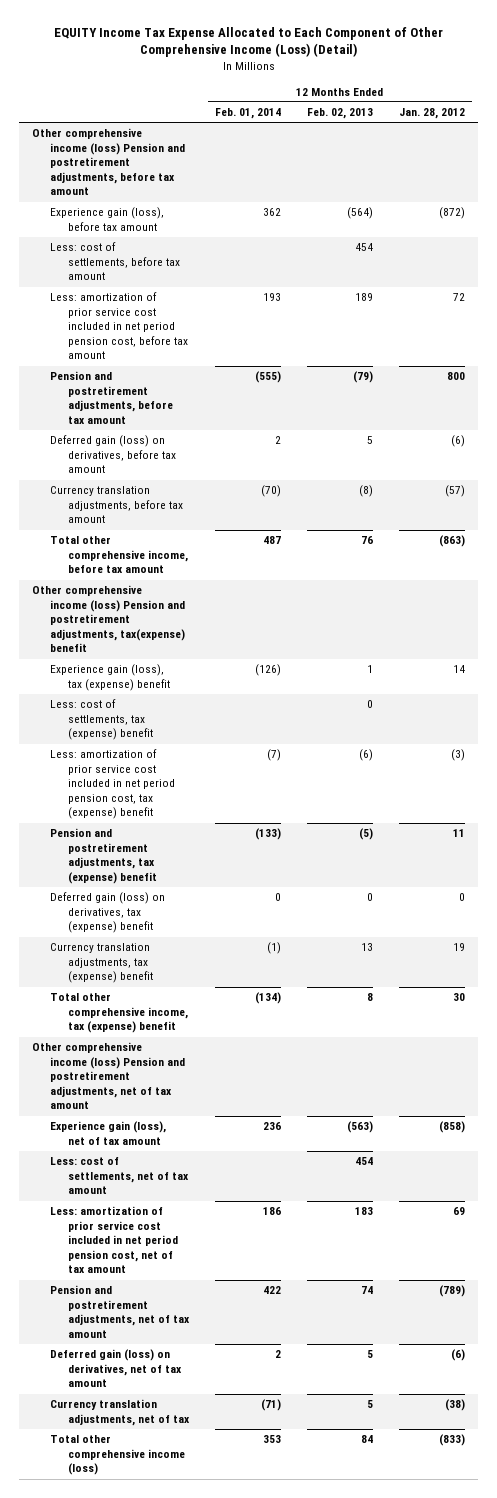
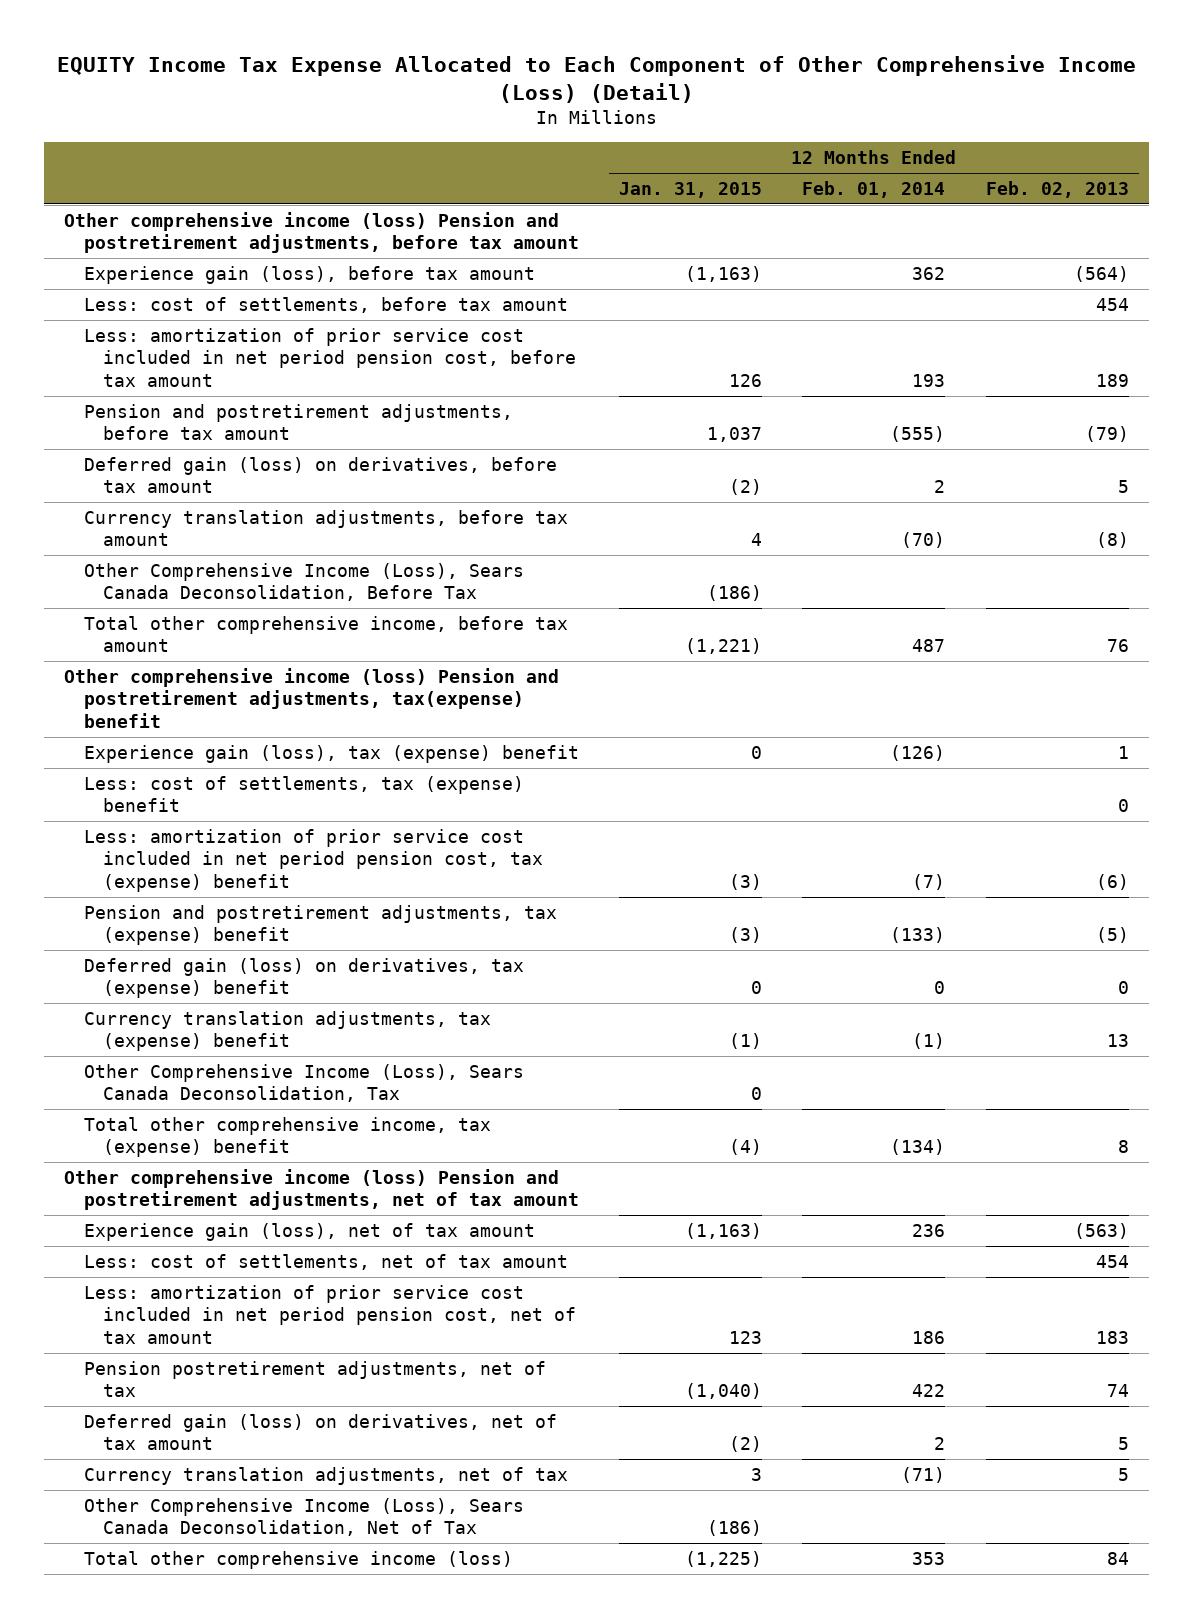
- | 12 Months Ended Feb. 01, 2014 | 12 Months Ended Feb. 02, 2013 | 12 Months Ended Jan. 28, 2012
+ | 12 Months Ended Jan. 31, 2015 | 12 Months Ended Feb. 01, 2014 | 12 Months Ended Feb. 02, 2013
+ Other Comprehensive Income (Loss), Sears Canada Deconsolidation, Before Tax | (186) | |
+ Other Comprehensive Income (Loss), Sears Canada Deconsolidation, Tax | 0 | |
- Pension and postretirement adjustments, net of tax amount | 422 | 74 | (789)
+ Pension postretirement adjustments, net of tax | (1,040) | 422 | 74
+ Other Comprehensive Income (Loss), Sears Canada Deconsolidation, Net of Tax | (186) | |

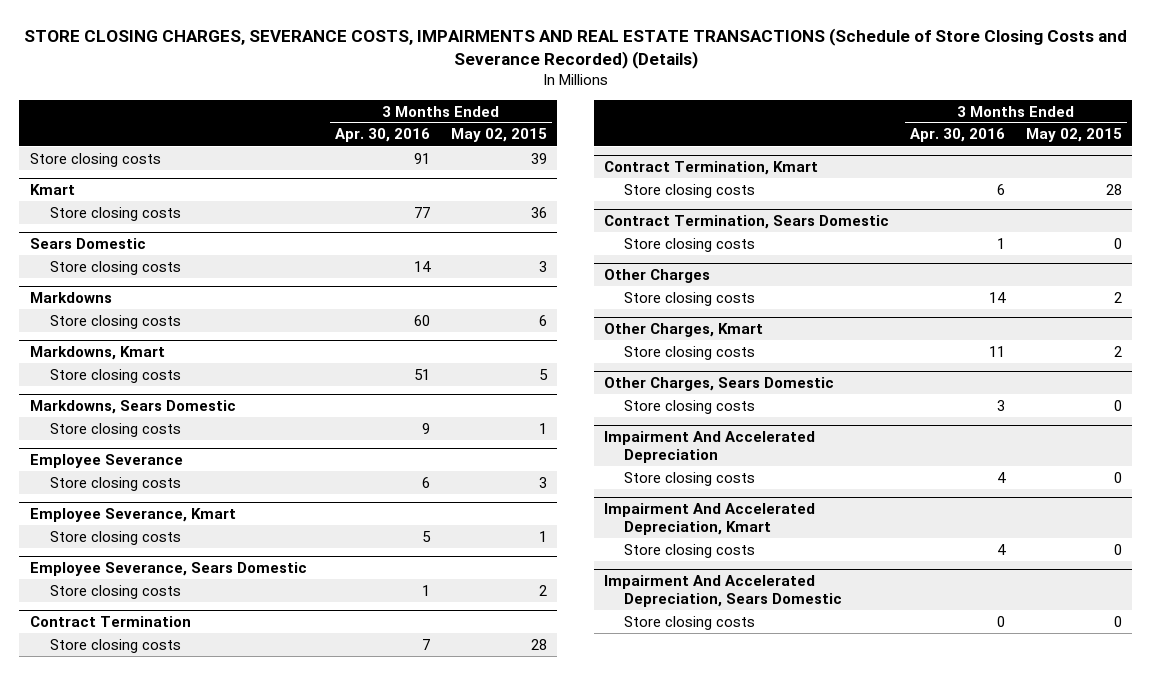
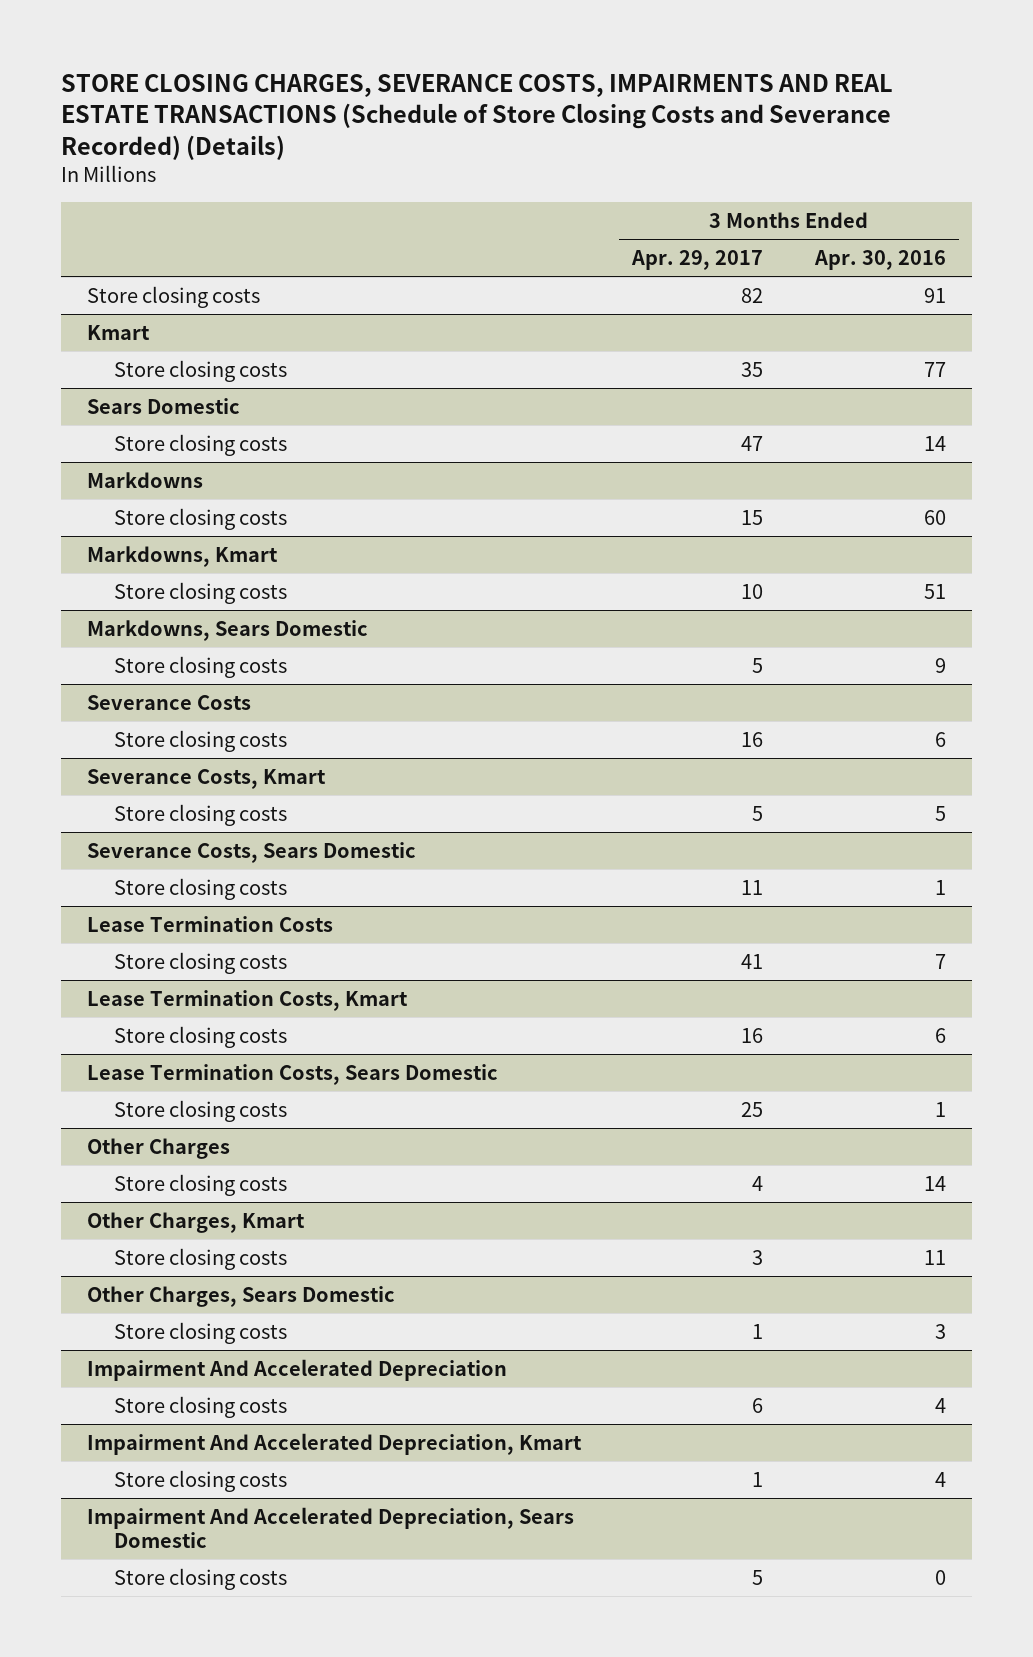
- | 3 Months Ended Apr. 30, 2016 | 3 Months Ended May 02, 2015
+ | 3 Months Ended Apr. 29, 2017 | 3 Months Ended Apr. 30, 2016
- Employee Severance
+ Severance Costs
- Employee Severance, Kmart
+ Severance Costs, Kmart
- Employee Severance, Sears Domestic
+ Severance Costs, Sears Domestic
- Contract Termination
+ Lease Termination Costs
- Contract Termination, Kmart
+ Lease Termination Costs, Kmart
- Contract Termination, Sears Domestic
+ Lease Termination Costs, Sears Domestic

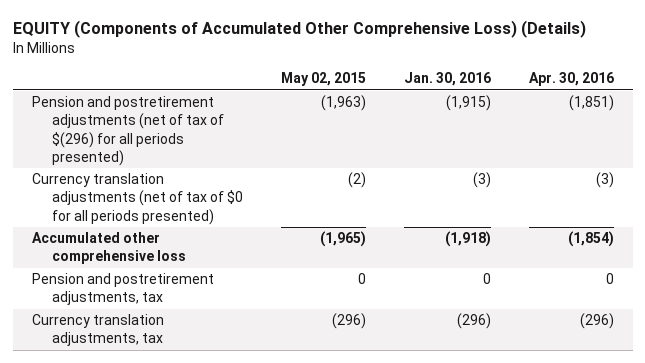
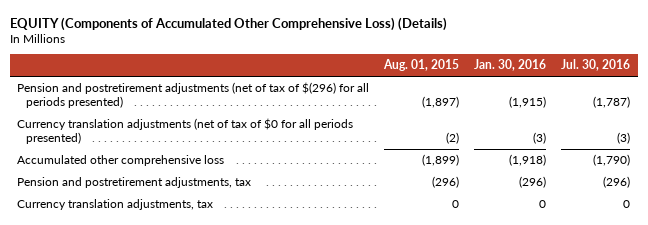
- | May 02, 2015 | Jan. 30, 2016 | Apr. 30, 2016
+ | Aug. 01, 2015 | Jan. 30, 2016 | Jul. 30, 2016
- Pension and postretirement adjustments, tax | 0 | 0 | 0
- Currency translation adjustments, tax | (296) | (296) | (296)
+ Pension and postretirement adjustments, tax | (296) | (296) | (296)
+ Currency translation adjustments, tax | 0 | 0 | 0

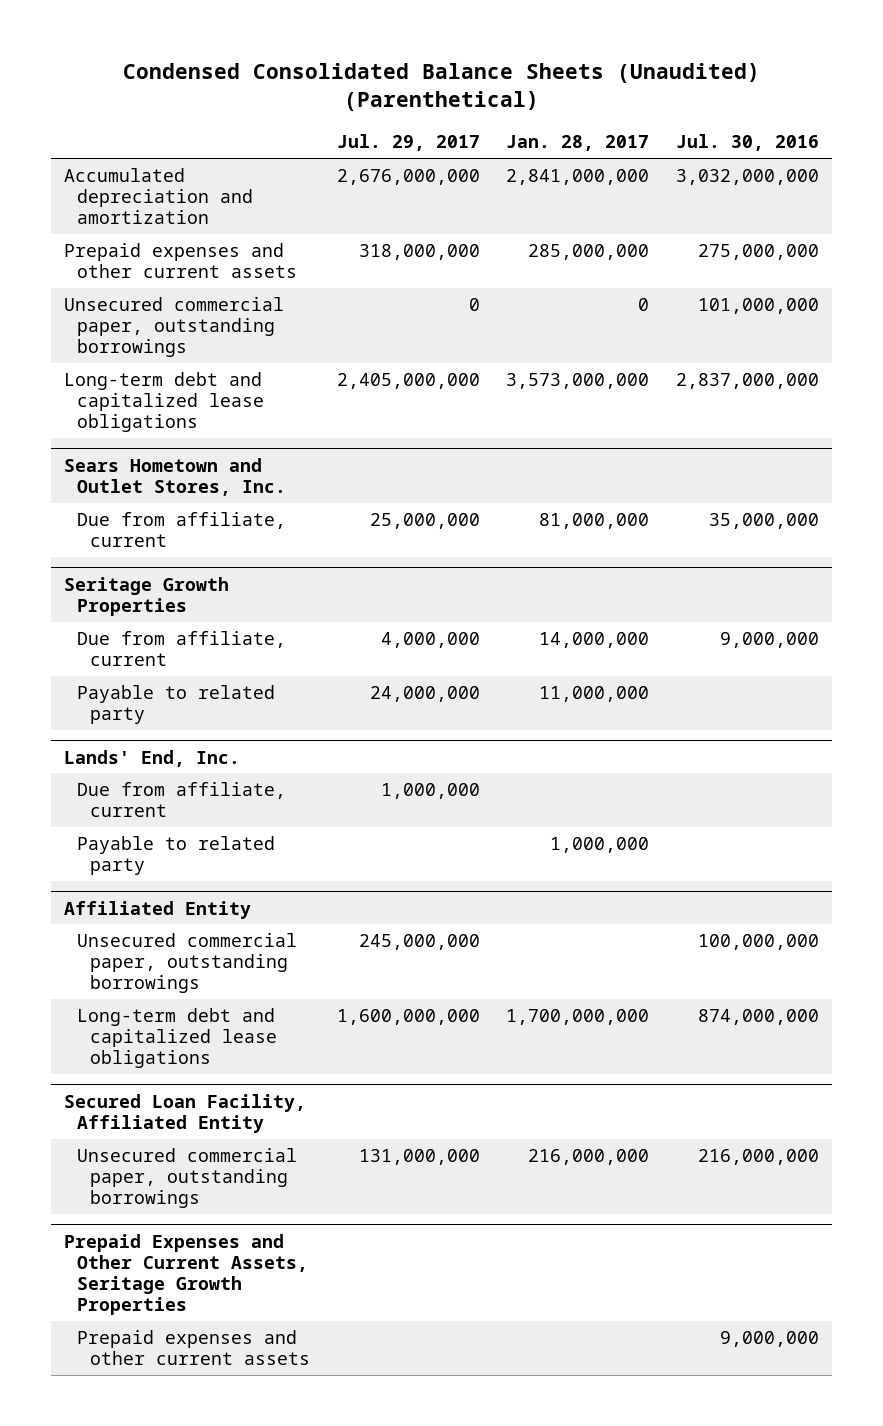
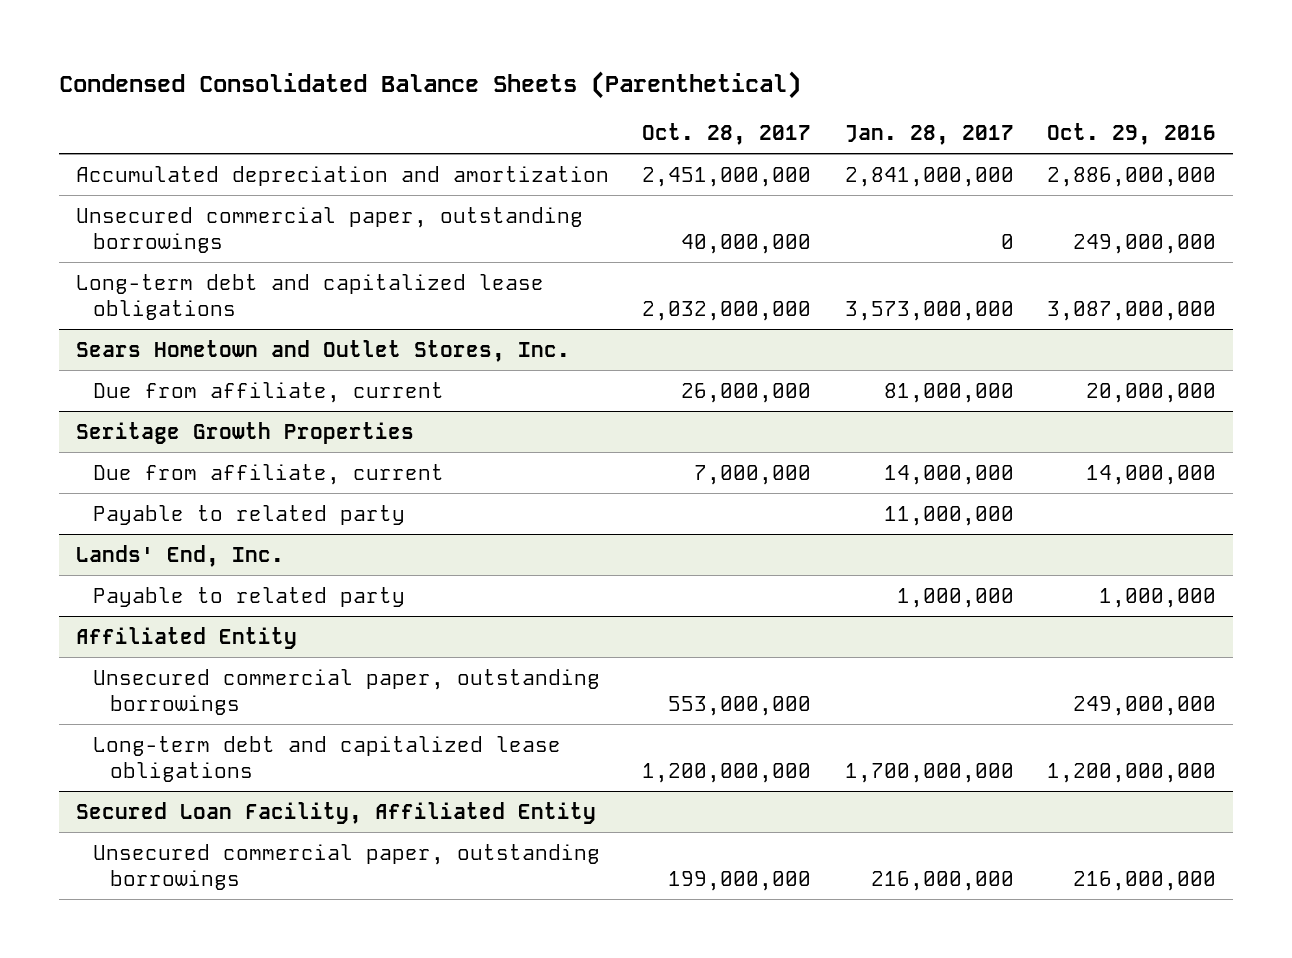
- Condensed Consolidated Balance Sheets (Unaudited) (Parenthetical)
+ Condensed Consolidated Balance Sheets (Parenthetical)
- | Jul. 29, 2017 | Jan. 28, 2017 | Jul. 30, 2016
+ | Oct. 28, 2017 | Jan. 28, 2017 | Oct. 29, 2016
- Prepaid expenses and other current assets | 318,000,000 | 285,000,000 | 275,000,000
@ Lands' End, Inc.
- Due from affiliate, current | 1,000,000 | |
- Prepaid Expenses and Other Current Assets, Seritage Growth Properties
- Prepaid expenses and other current assets | | | 9,000,000

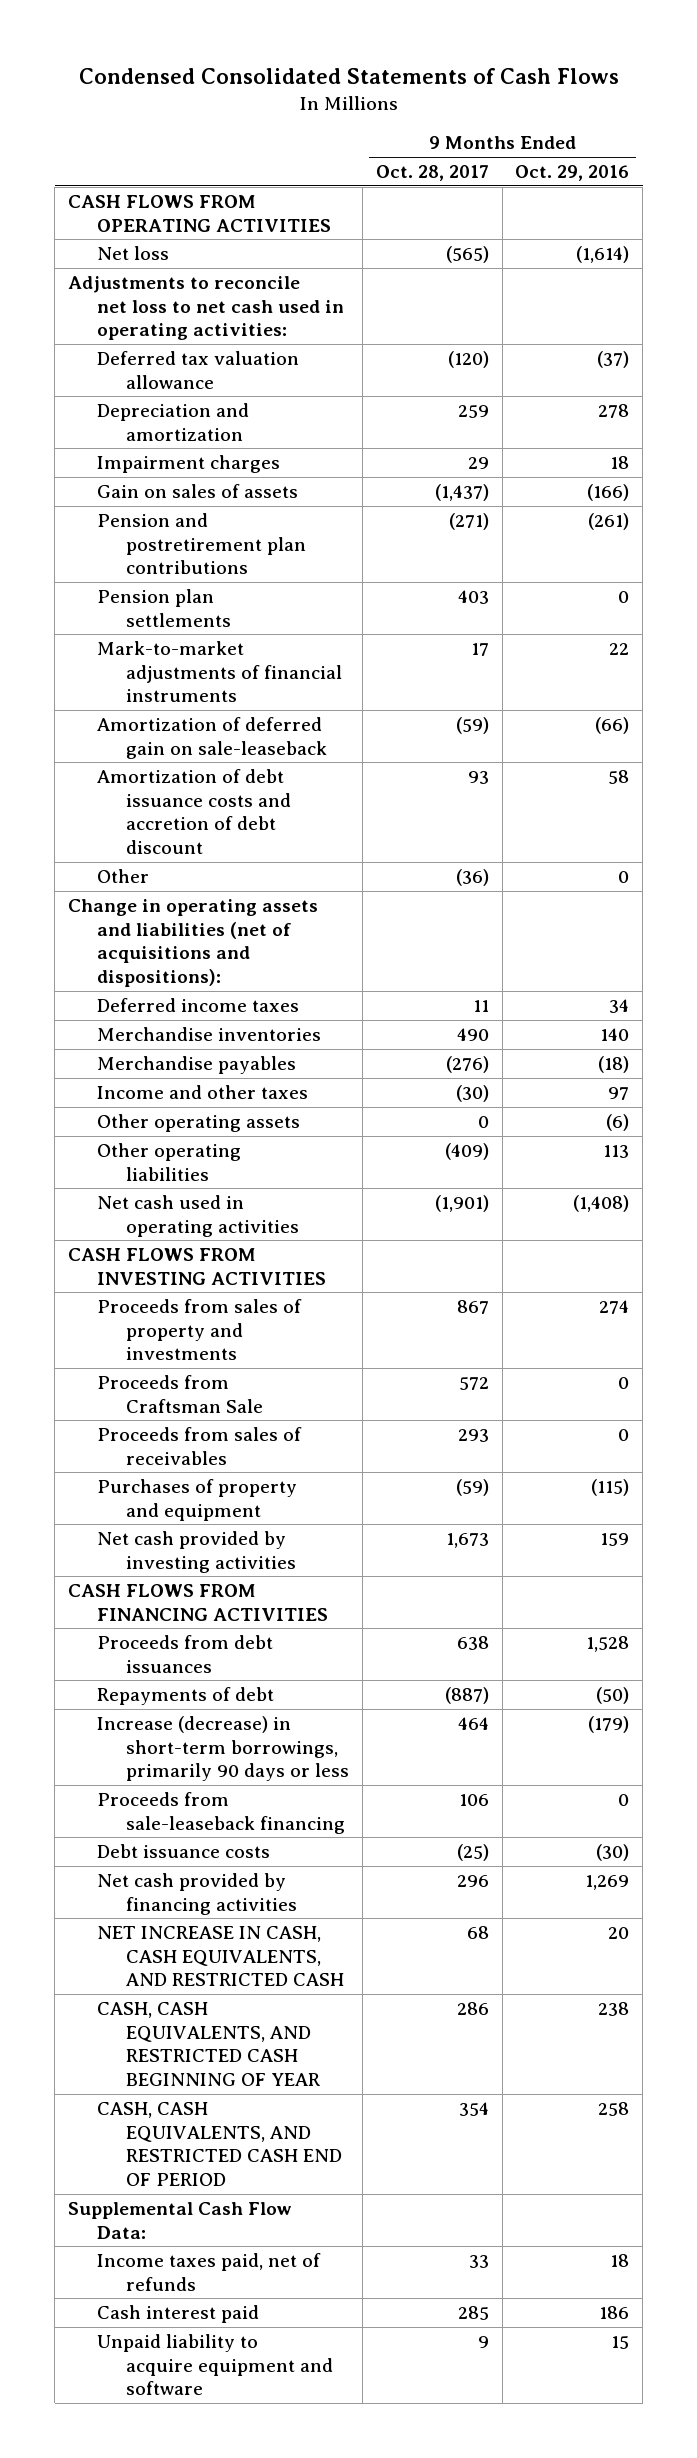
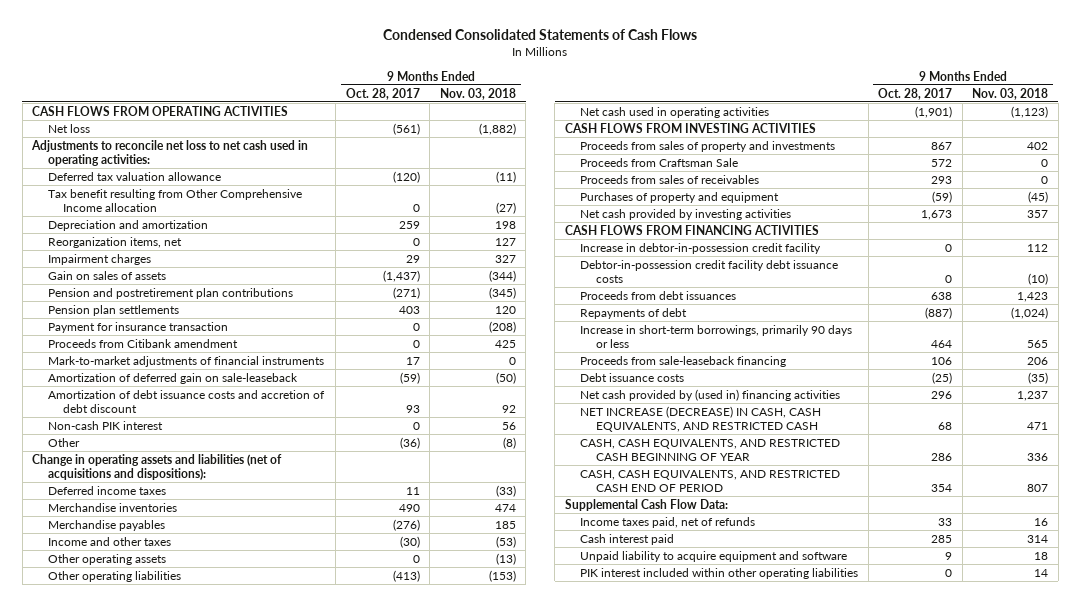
- | 9 Months Ended Oct. 28, 2017 | 9 Months Ended Oct. 29, 2016
+ | 9 Months Ended Oct. 28, 2017 | 9 Months Ended Nov. 03, 2018
- Net loss | (565) | (1,614)
+ Net loss | (561) | (1,882)
+ Tax benefit resulting from Other Comprehensive Income allocation | 0 | (27)
+ Reorganization items, net | 0 | 127
+ Payment for insurance transaction | 0 | (208)
+ Proceeds from Citibank amendment | 0 | 425
+ Non-cash PIK interest | 0 | 56
- Other operating liabilities | (409) | 113
+ Other operating liabilities | (413) | (153)
+ Increase in debtor-in-possession credit facility | 0 | 112
+ Debtor-in-possession credit facility debt issuance costs | 0 | (10)
- Increase (decrease) in short-term borrowings, primarily 90 days or less | 464 | (179)
+ Increase in short-term borrowings, primarily 90 days or less | 464 | 565
- Net cash provided by financing activities | 296 | 1,269
- NET INCREASE IN CASH, CASH EQUIVALENTS, AND RESTRICTED CASH | 68 | 20
+ Net cash provided by (used in) financing activities | 296 | 1,237
+ NET INCREASE (DECREASE) IN CASH, CASH EQUIVALENTS, AND RESTRICTED CASH | 68 | 471
+ PIK interest included within other operating liabilities | 0 | 14

